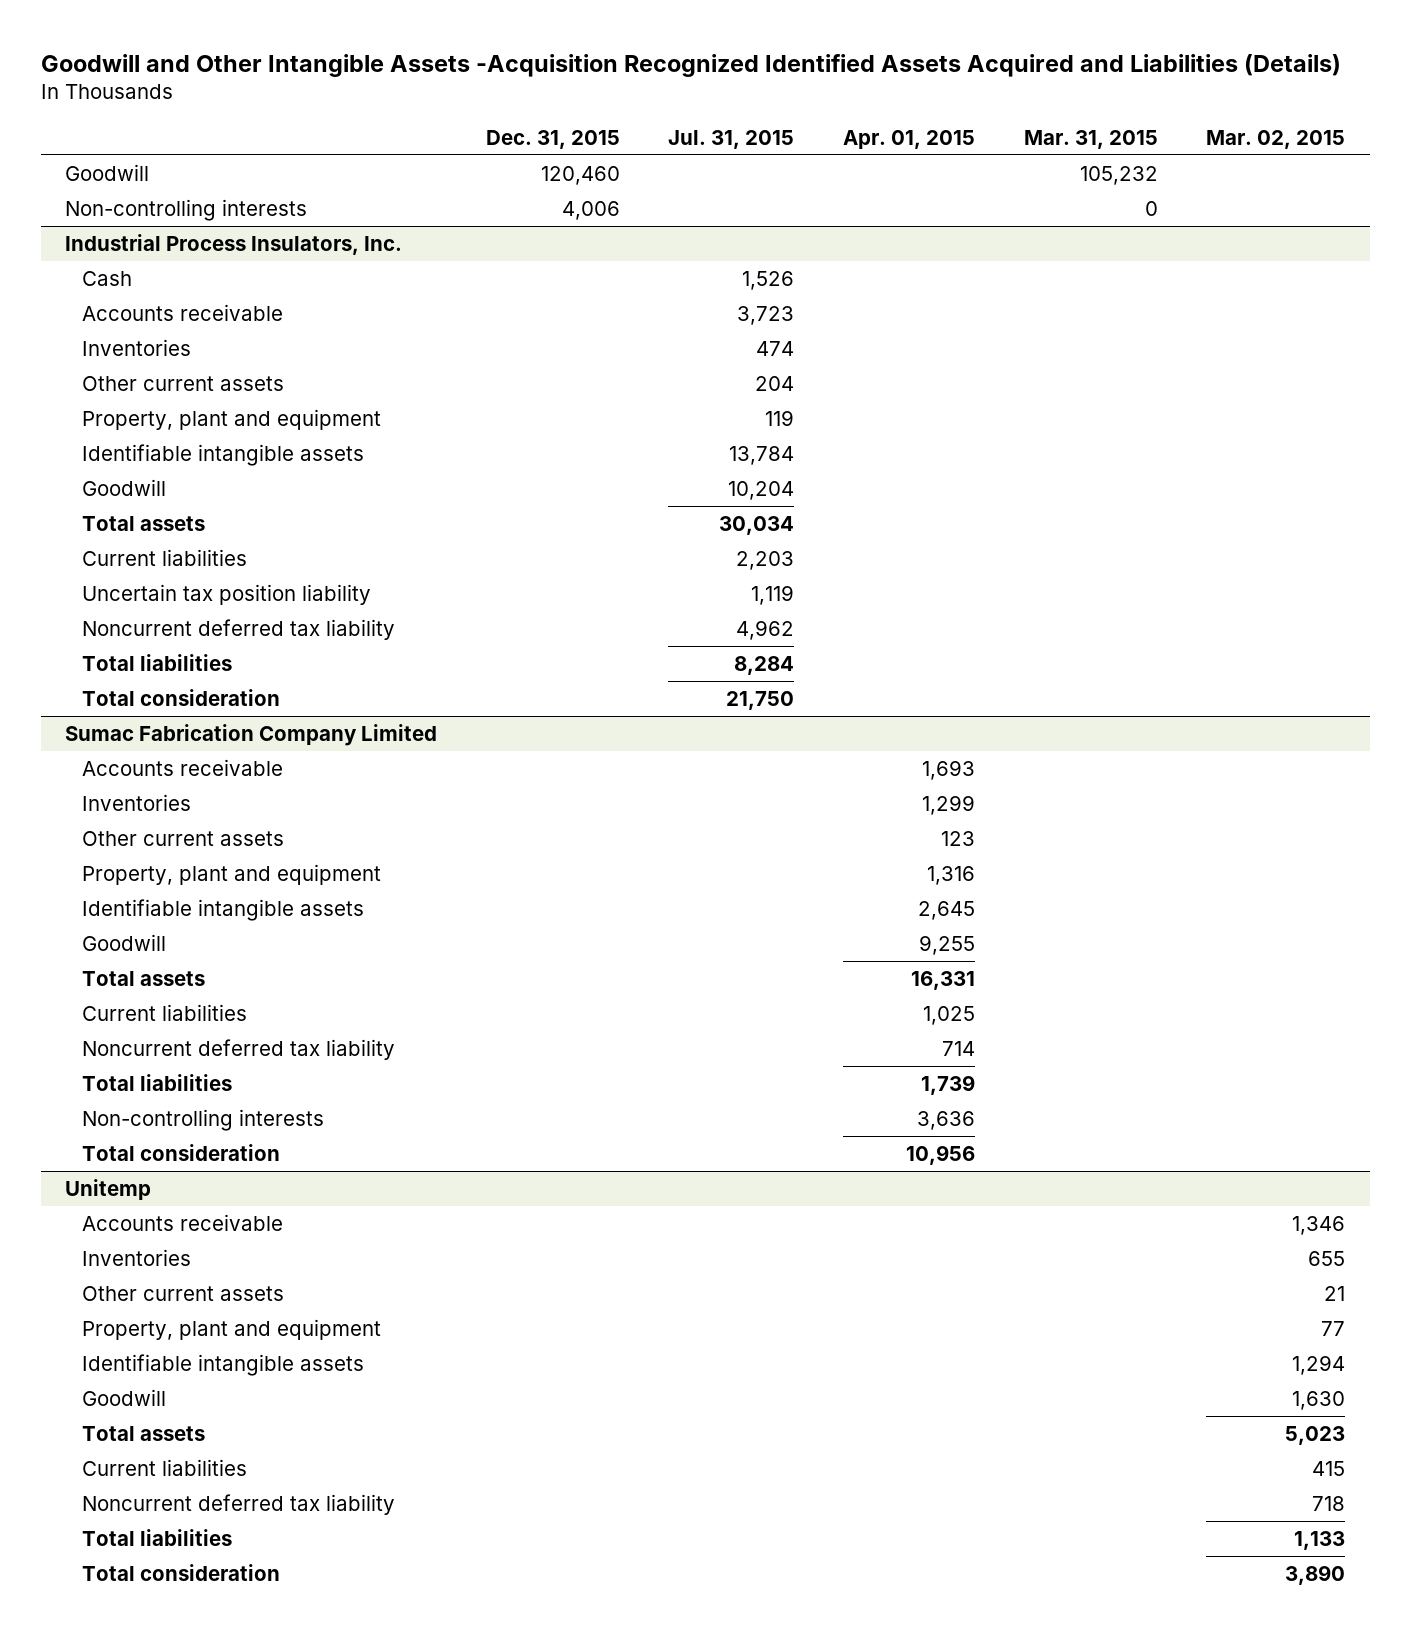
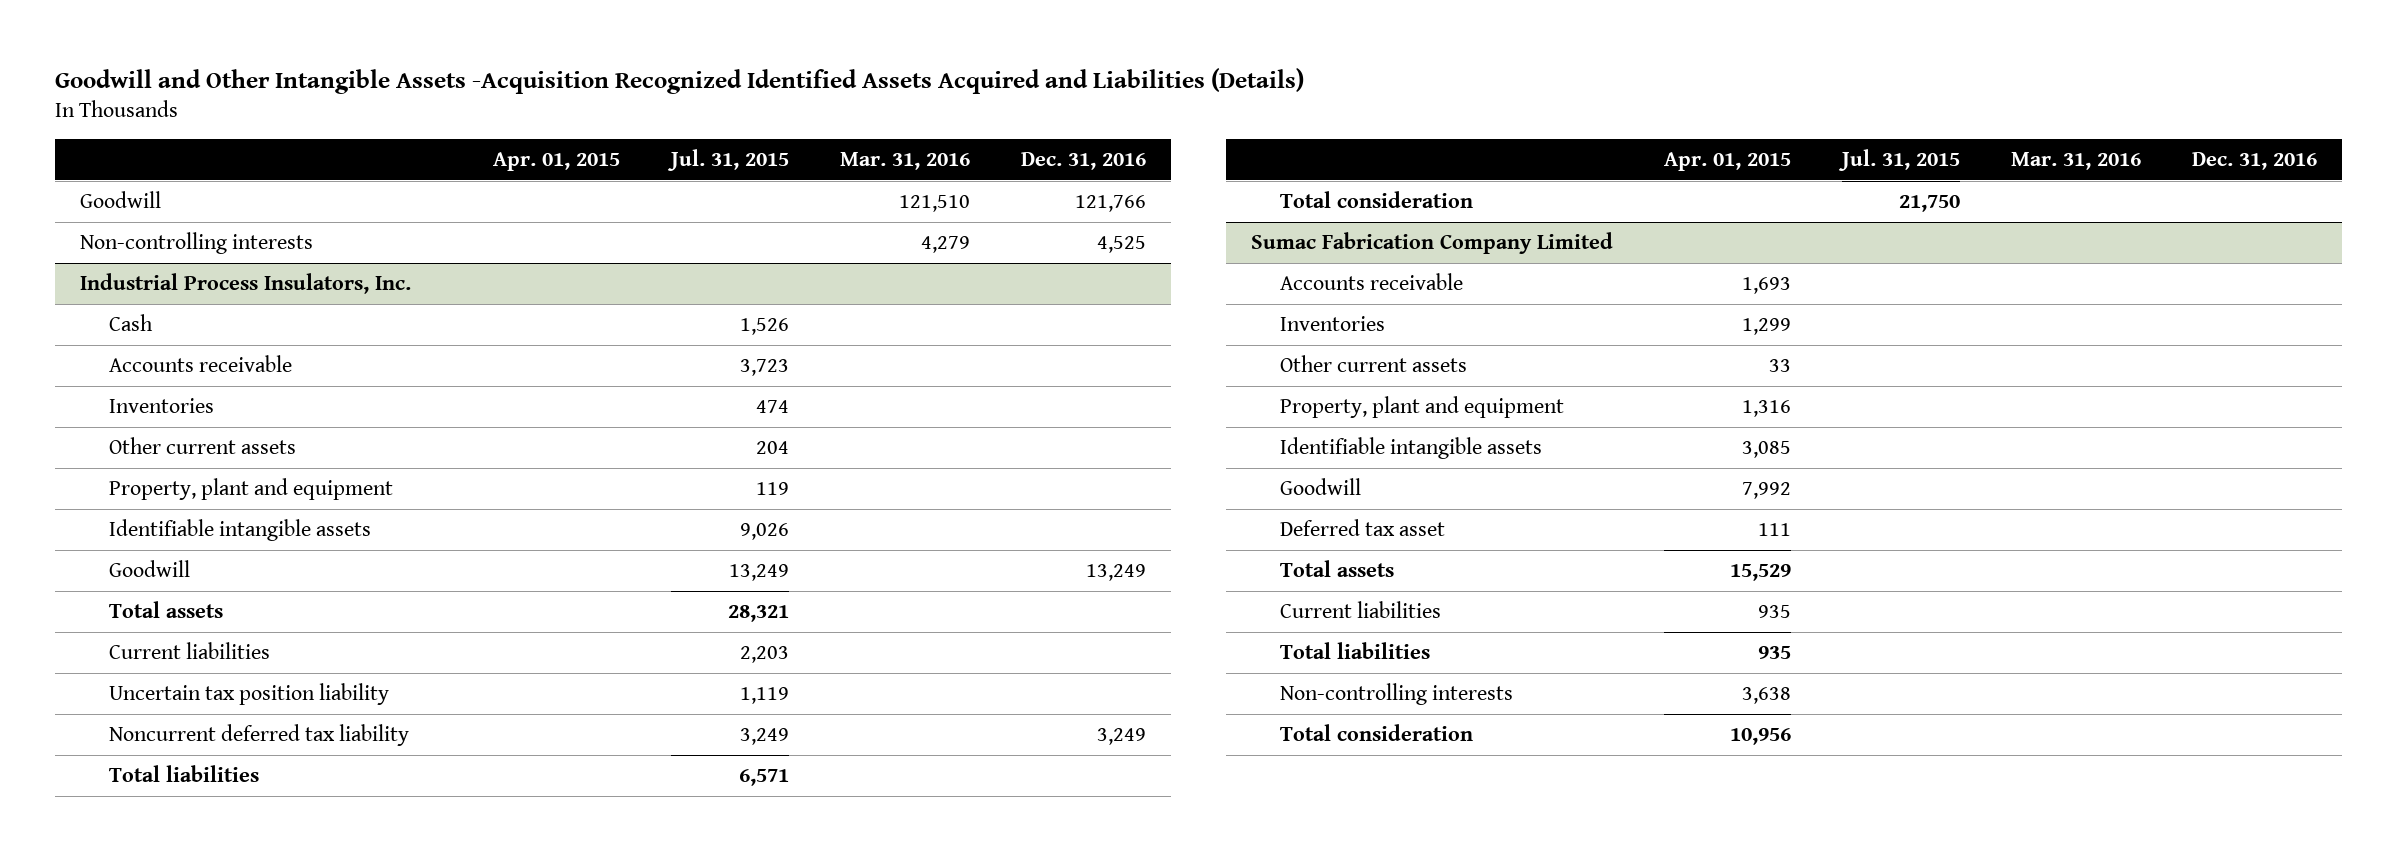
- | Dec. 31, 2015 | Jul. 31, 2015 | Apr. 01, 2015 | Mar. 31, 2015 | Mar. 02, 2015
+ | Apr. 01, 2015 | Jul. 31, 2015 | Mar. 31, 2016 | Dec. 31, 2016
@ Industrial Process Insulators, Inc.
- Identifiable intangible assets | | 13,784 | | |
- Goodwill | | 10,204 | | |
- Total assets | | 30,034 | | |
+ Identifiable intangible assets | | 9,026 | |
+ Goodwill | | 13,249 | | 13,249
+ Total assets | | 28,321 | |
- Noncurrent deferred tax liability | | 4,962 | | |
- Total liabilities | | 8,284 | | |
+ Noncurrent deferred tax liability | | 3,249 | | 3,249
+ Total liabilities | | 6,571 | |
@ Sumac Fabrication Company Limited
- Other current assets | | | 123 | |
+ Other current assets | 33 | | |
- Identifiable intangible assets | | | 2,645 | |
- Goodwill | | | 9,255 | |
- Total assets | | | 16,331 | |
- Current liabilities | | | 1,025 | |
- Noncurrent deferred tax liability | | | 714 | |
- Total liabilities | | | 1,739 | |
- Non-controlling interests | | | 3,636 | |
+ Identifiable intangible assets | 3,085 | | |
+ Goodwill | 7,992 | | |
+ Deferred tax asset | 111 | | |
+ Total assets | 15,529 | | |
+ Current liabilities | 935 | | |
+ Total liabilities | 935 | | |
+ Non-controlling interests | 3,638 | | |
- Unitemp
- Accounts receivable | | | | | 1,346
- Inventories | | | | | 655
- Other current assets | | | | | 21
- Property, plant and equipment | | | | | 77
- Identifiable intangible assets | | | | | 1,294
- Goodwill | | | | | 1,630
- Total assets | | | | | 5,023
- Current liabilities | | | | | 415
- Noncurrent deferred tax liability | | | | | 718
- Total liabilities | | | | | 1,133
- Total consideration | | | | | 3,890

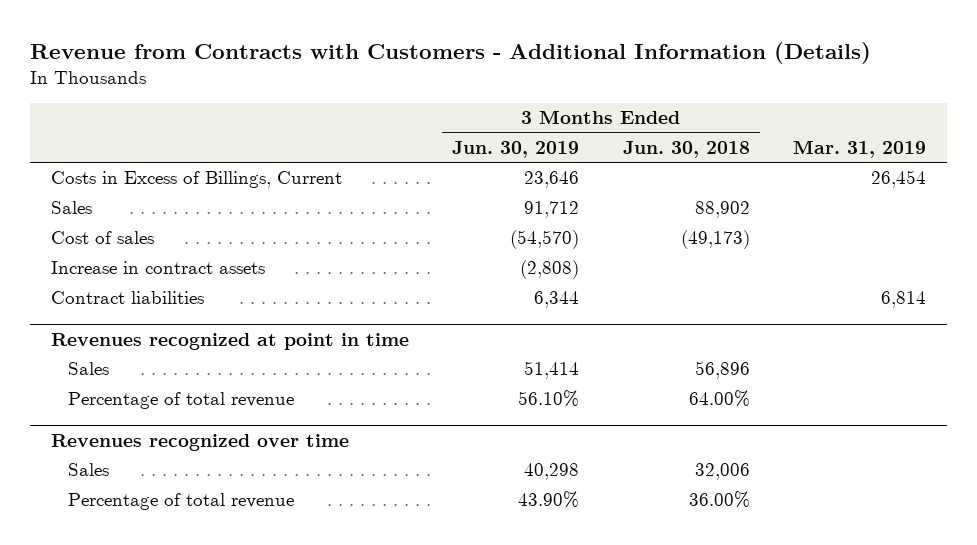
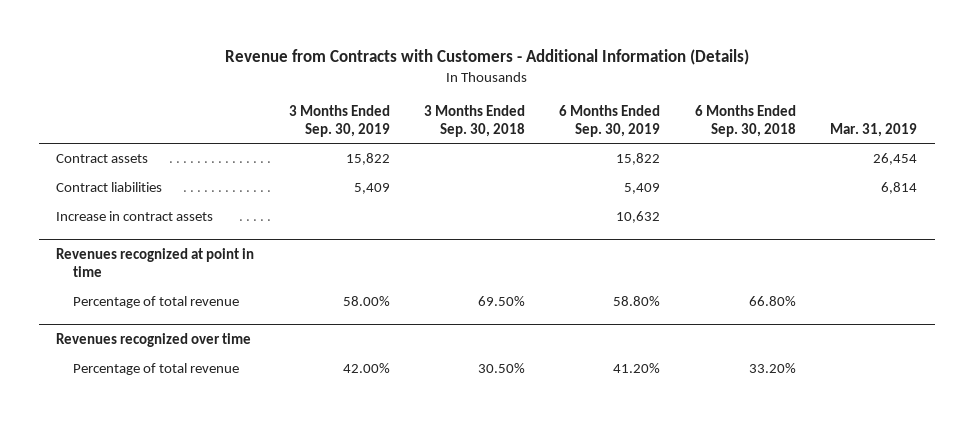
- | 3 Months Ended Jun. 30, 2019 | 3 Months Ended Jun. 30, 2018 | Mar. 31, 2019
+ | 3 Months Ended Sep. 30, 2019 | 3 Months Ended Sep. 30, 2018 | 6 Months Ended Sep. 30, 2019 | 6 Months Ended Sep. 30, 2018 | Mar. 31, 2019
- Costs in Excess of Billings, Current | 23,646 | | 26,454
- Sales | 91,712 | 88,902 |
- Cost of sales | (54,570) | (49,173) |
+ Contract assets | 15,822 | | 15,822 | | 26,454
moved down: Increase in contract assets | | | 10,632 | |
@ Revenues recognized at point in time
- Sales | 51,414 | 56,896 |
@ Revenues recognized over time
- Sales | 40,298 | 32,006 |

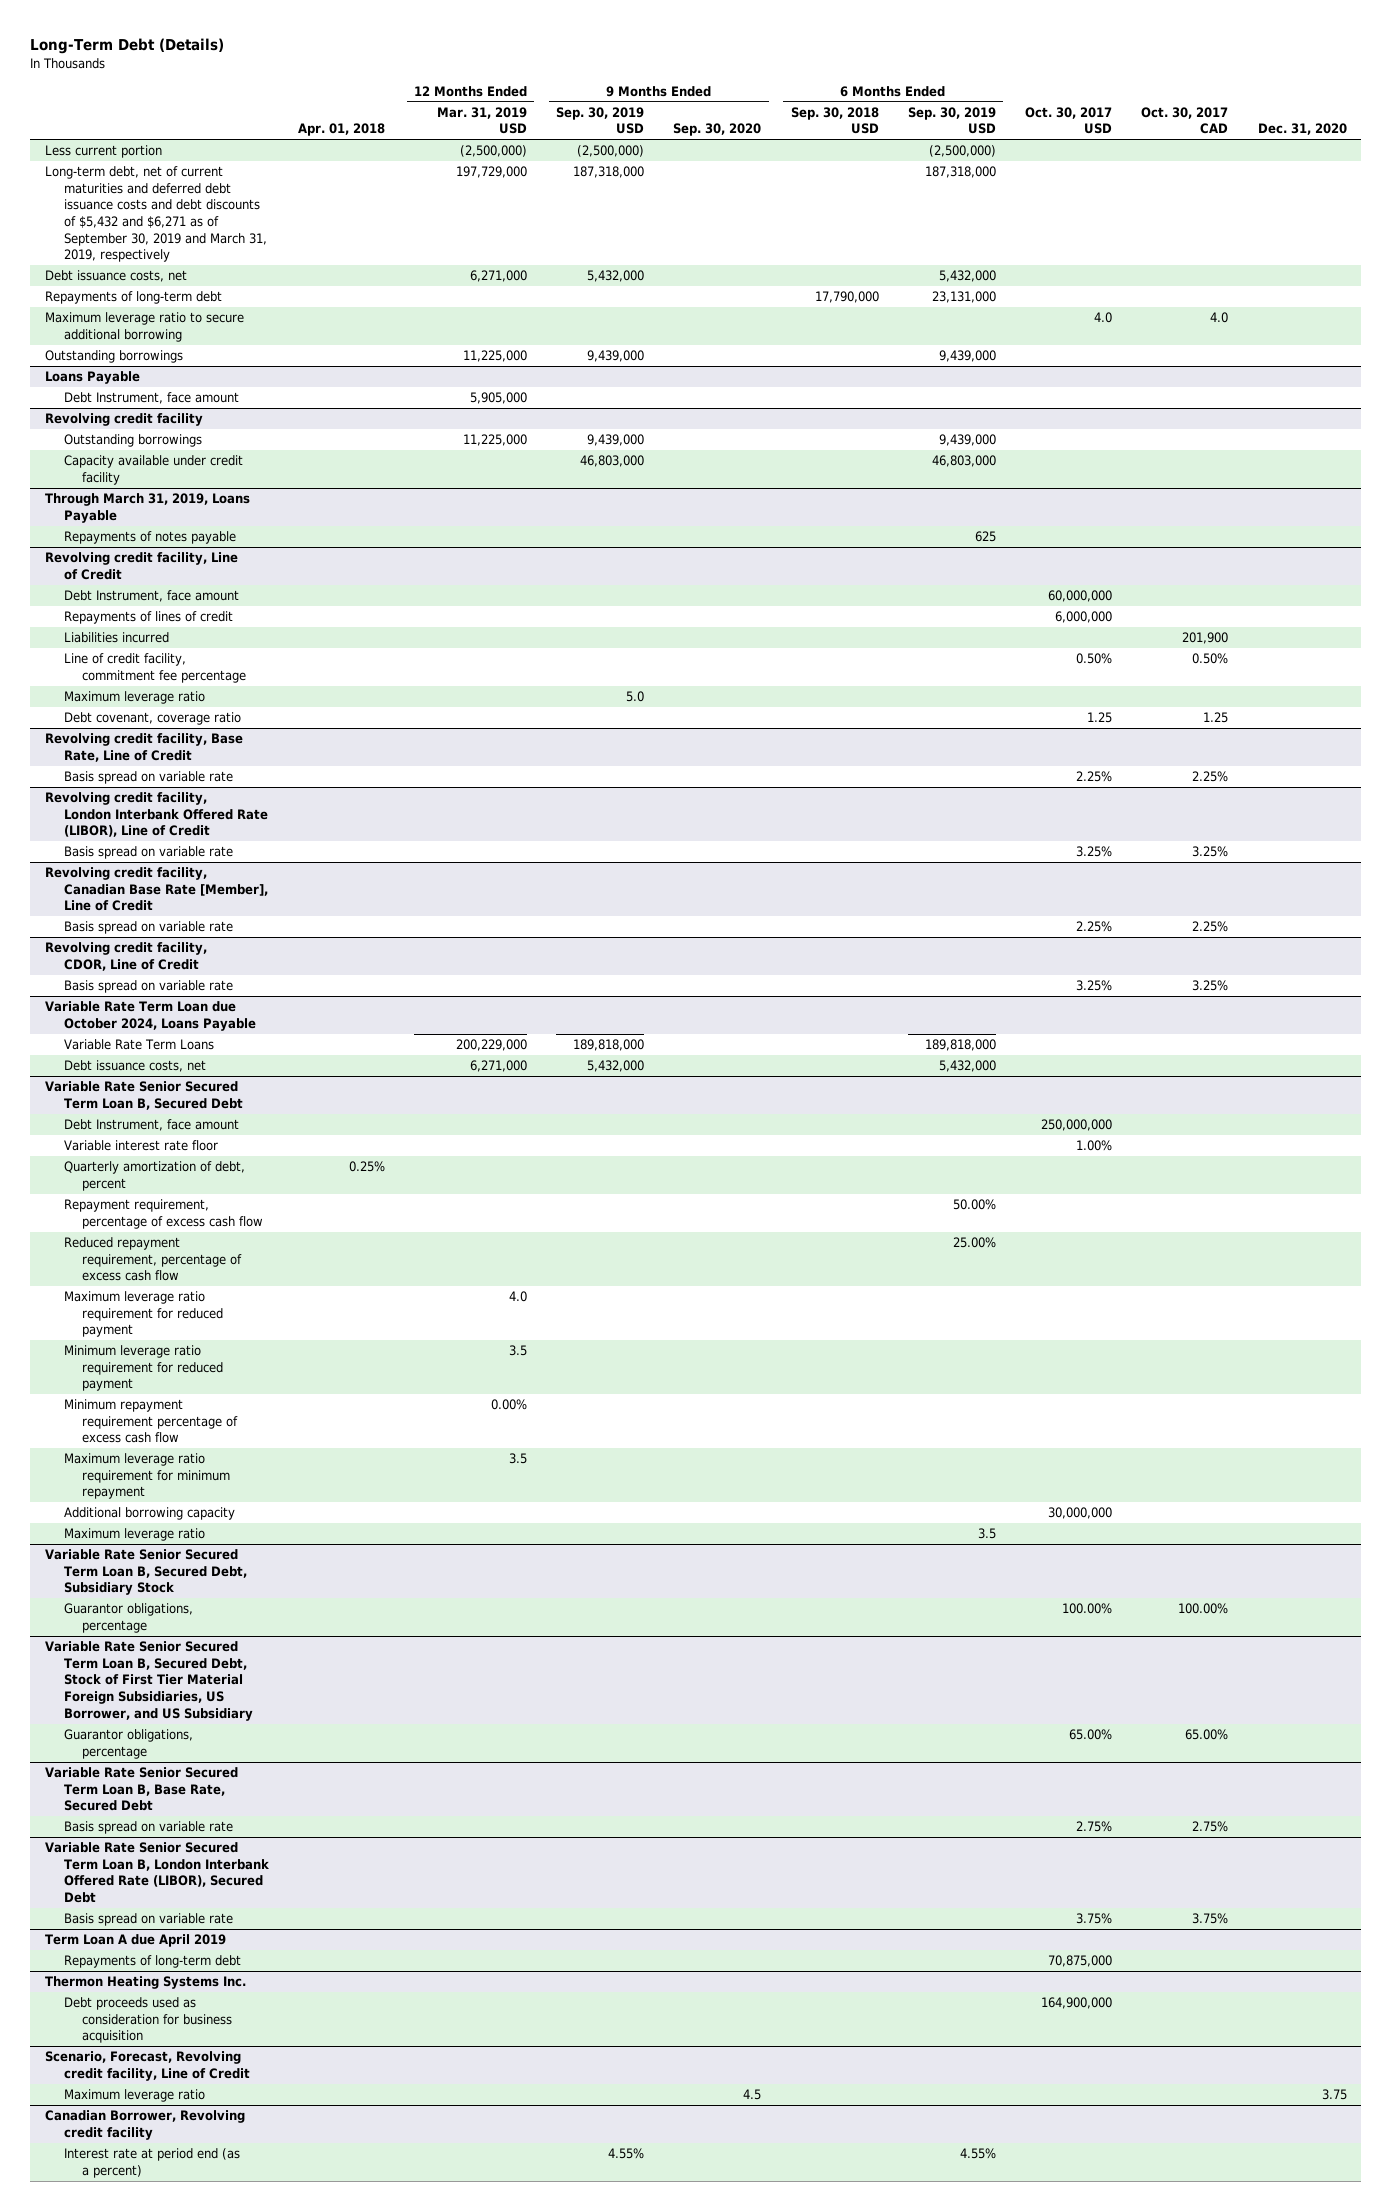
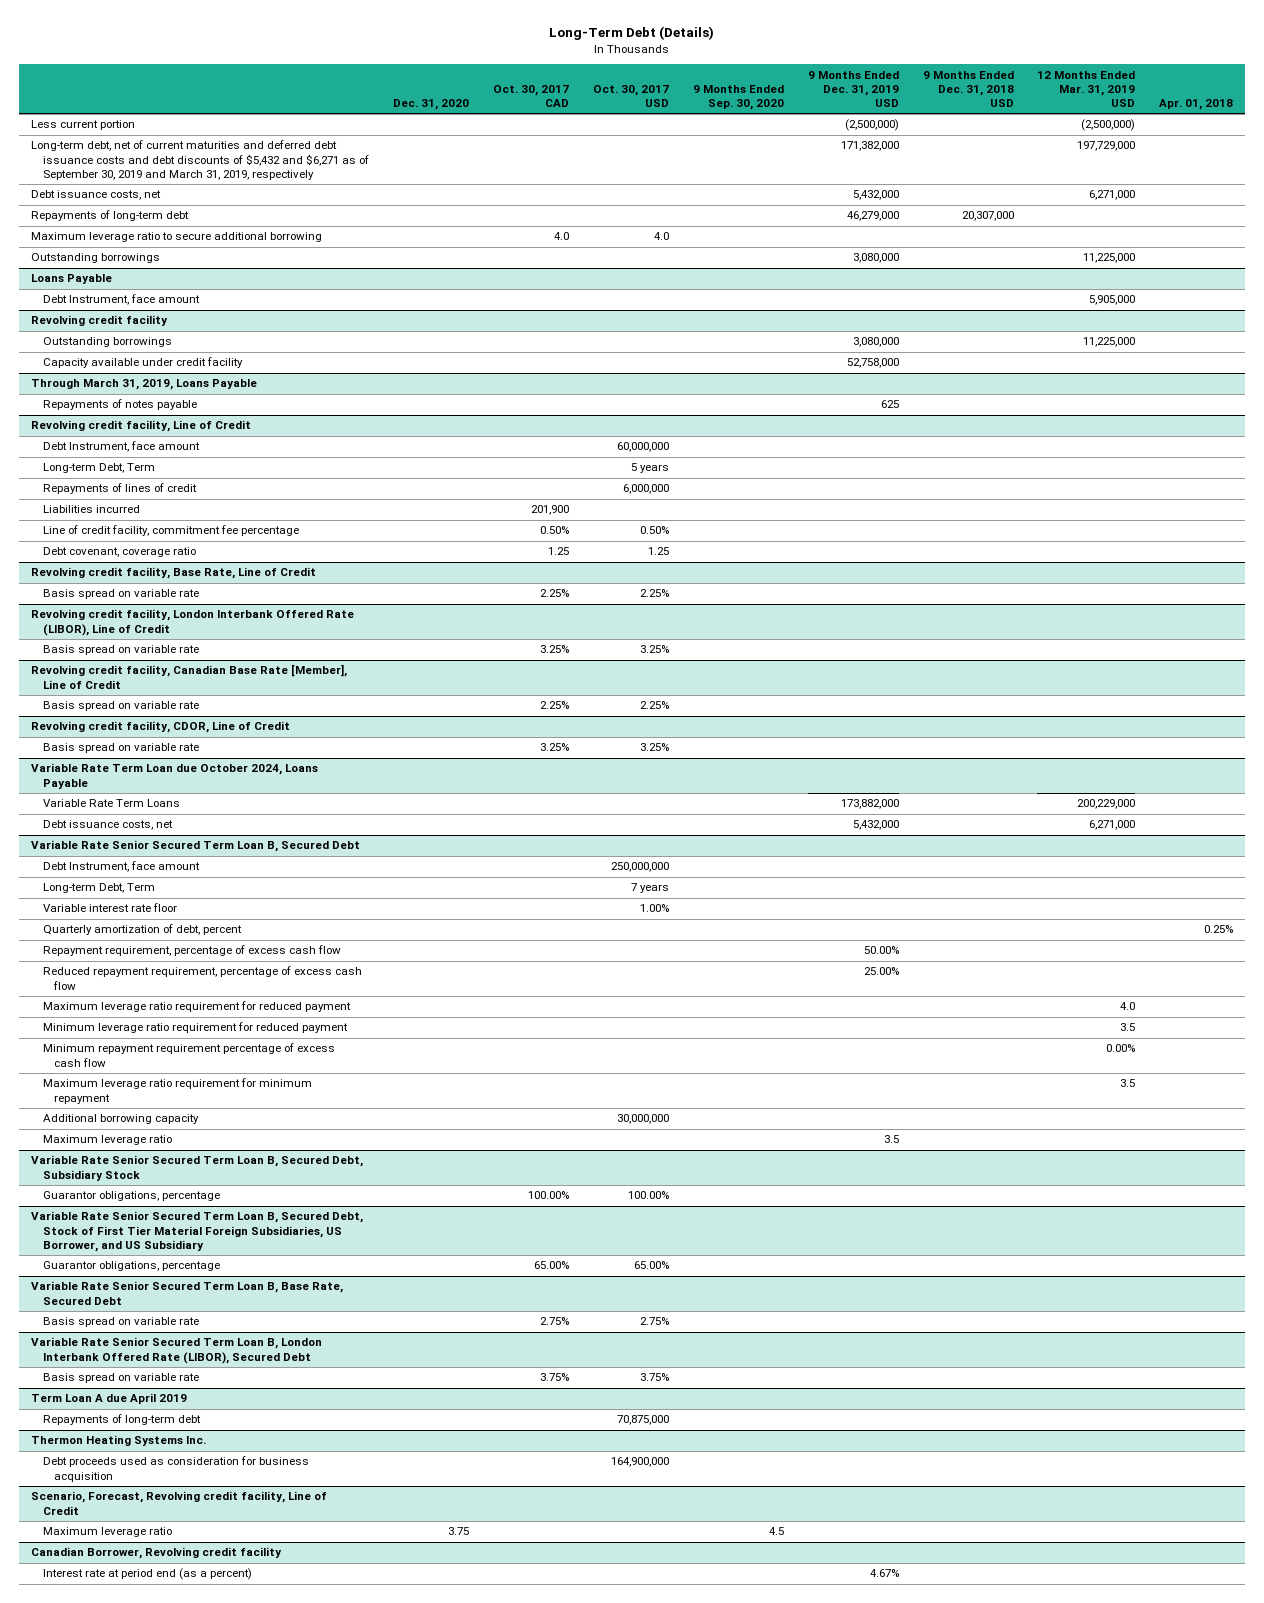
- | Apr. 01, 2018 | 12 Months Ended Mar. 31, 2019 USD | 9 Months Ended Sep. 30, 2019 USD | 9 Months Ended Sep. 30, 2020 | 6 Months Ended Sep. 30, 2018 USD | 6 Months Ended Sep. 30, 2019 USD | Oct. 30, 2017 USD | Oct. 30, 2017 CAD | Dec. 31, 2020
+ | Dec. 31, 2020 | Oct. 30, 2017 CAD | Oct. 30, 2017 USD | 9 Months Ended Sep. 30, 2020 | 9 Months Ended Dec. 31, 2019 USD | 9 Months Ended Dec. 31, 2018 USD | 12 Months Ended Mar. 31, 2019 USD | Apr. 01, 2018
@ Revolving credit facility, Line of Credit
+ Long-term Debt, Term | | | 5 years | | | | |
- Maximum leverage ratio | | | 5.0 | | | | | |
@ Variable Rate Senior Secured Term Loan B, Secured Debt
+ Long-term Debt, Term | | | 7 years | | | | |

